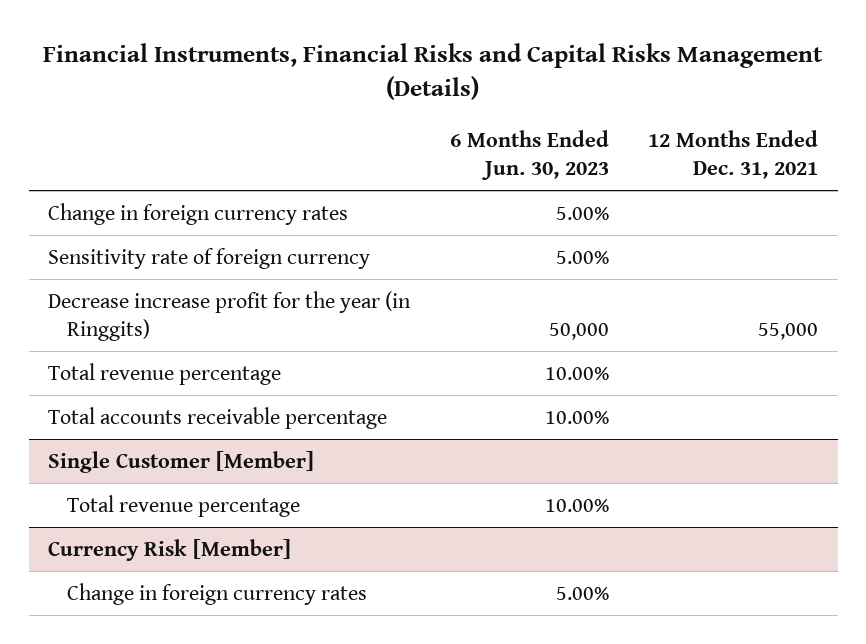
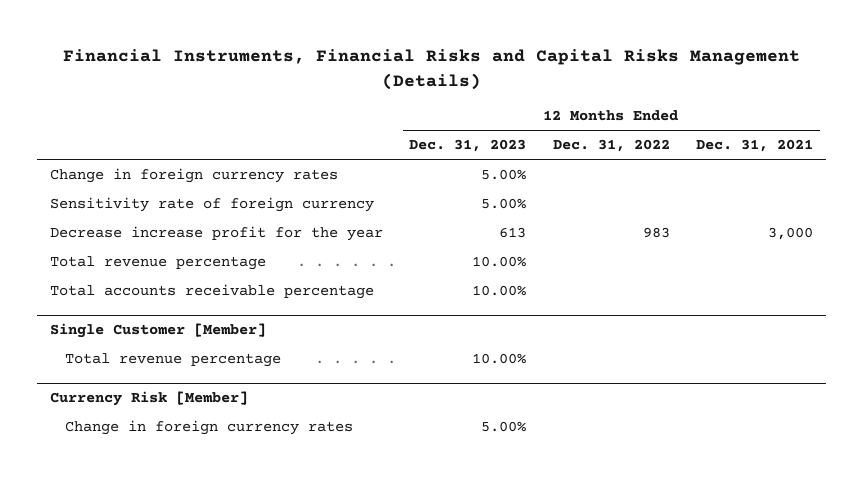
- | 6 Months Ended Jun. 30, 2023 | 12 Months Ended Dec. 31, 2021
+ | 12 Months Ended Dec. 31, 2023 | 12 Months Ended Dec. 31, 2022 | 12 Months Ended Dec. 31, 2021
- Decrease increase profit for the year (in Ringgits) | 50,000 | 55,000
+ Decrease increase profit for the year | 613 | 983 | 3,000

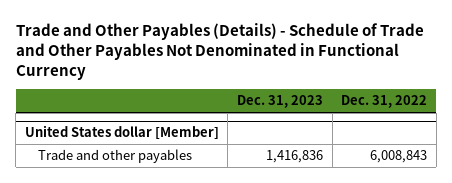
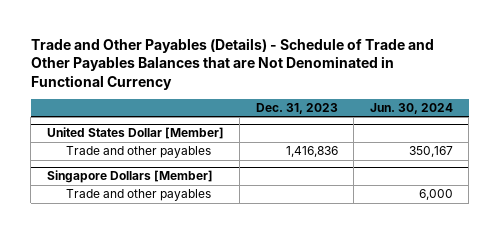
- Trade and Other Payables (Details) - Schedule of Trade and Other Payables Not Denominated in Functional Currency
+ Trade and Other Payables (Details) - Schedule of Trade and Other Payables Balances that are Not Denominated in Functional Currency
- | Dec. 31, 2023 | Dec. 31, 2022
+ | Dec. 31, 2023 | Jun. 30, 2024
- United States dollar [Member]
+ United States Dollar [Member]
+ Singapore Dollars [Member]
+ Trade and other payables | | 6,000

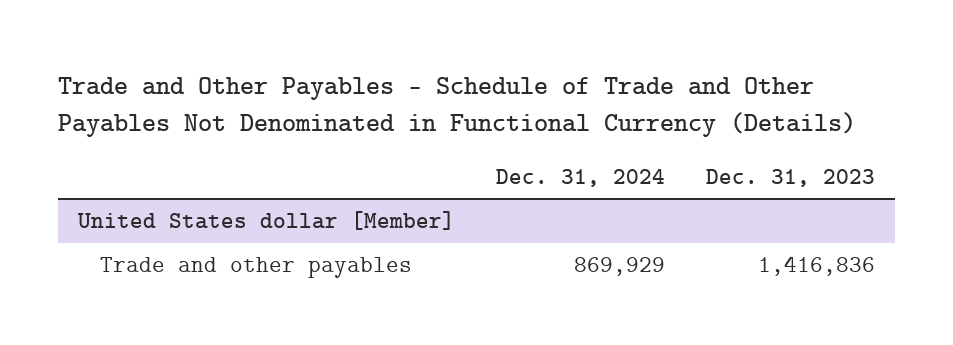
- Trade and Other Payables (Details) - Schedule of Trade and Other Payables Balances that are Not Denominated in Functional Currency
+ Trade and Other Payables - Schedule of Trade and Other Payables Not Denominated in Functional Currency (Details)
- | Dec. 31, 2023 | Jun. 30, 2024
+ | Dec. 31, 2024 | Dec. 31, 2023
- United States Dollar [Member]
+ United States dollar [Member]
- Singapore Dollars [Member]
- Trade and other payables | | 6,000

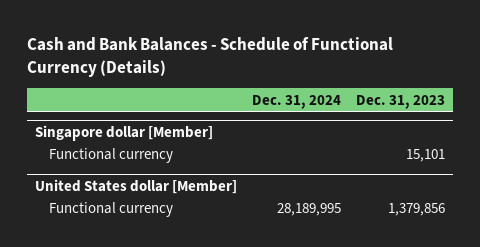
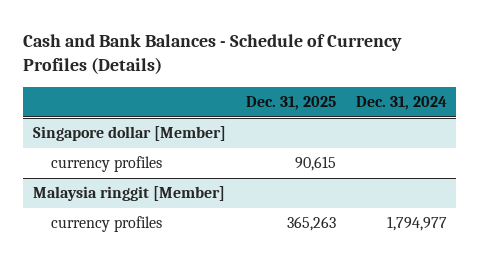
- Cash and Bank Balances - Schedule of Functional Currency (Details)
+ Cash and Bank Balances - Schedule of Currency Profiles (Details)
- | Dec. 31, 2024 | Dec. 31, 2023
+ | Dec. 31, 2025 | Dec. 31, 2024
@ Singapore dollar [Member]
- Functional currency | | 15,101
- United States dollar [Member]
- Functional currency | 28,189,995 | 1,379,856
@ Singapore dollar [Member]
+ currency profiles | 90,615 |
+ Malaysia ringgit [Member]
+ currency profiles | 365,263 | 1,794,977

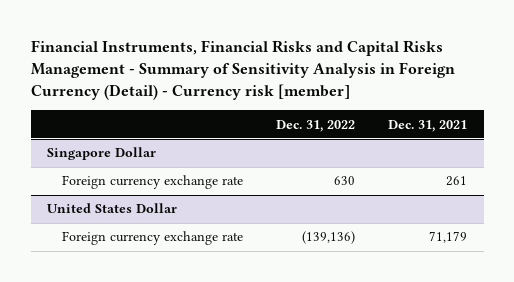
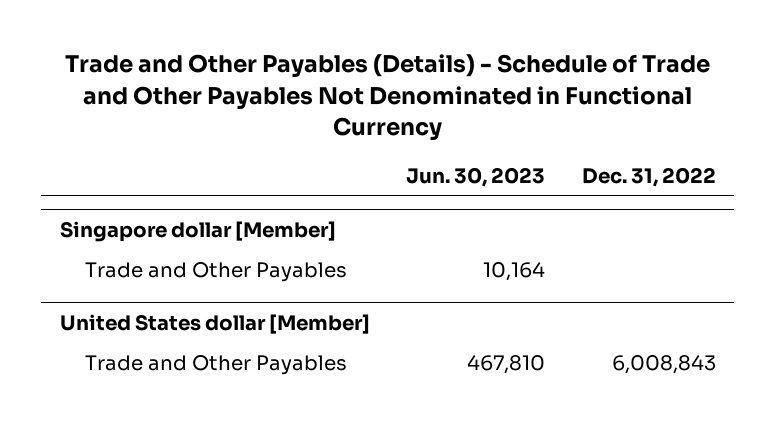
- Financial Instruments, Financial Risks and Capital Risks Management - Summary of Sensitivity Analysis in Foreign Currency (Detail) - Currency risk [member]
+ Trade and Other Payables (Details) - Schedule of Trade and Other Payables Not Denominated in Functional Currency
- | Dec. 31, 2022 | Dec. 31, 2021
+ | Jun. 30, 2023 | Dec. 31, 2022
- Singapore Dollar
- Foreign currency exchange rate | 630 | 261
- United States Dollar
- Foreign currency exchange rate | (139,136) | 71,179
+ Singapore dollar [Member]
+ Trade and Other Payables | 10,164 |
+ United States dollar [Member]
+ Trade and Other Payables | 467,810 | 6,008,843

